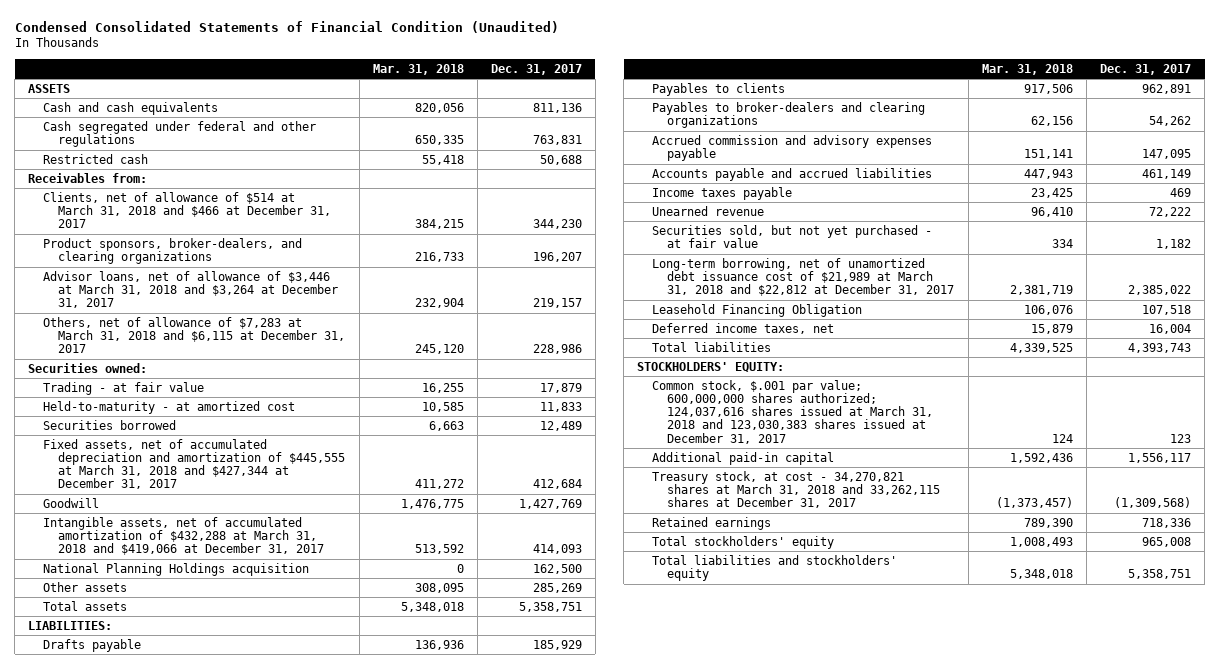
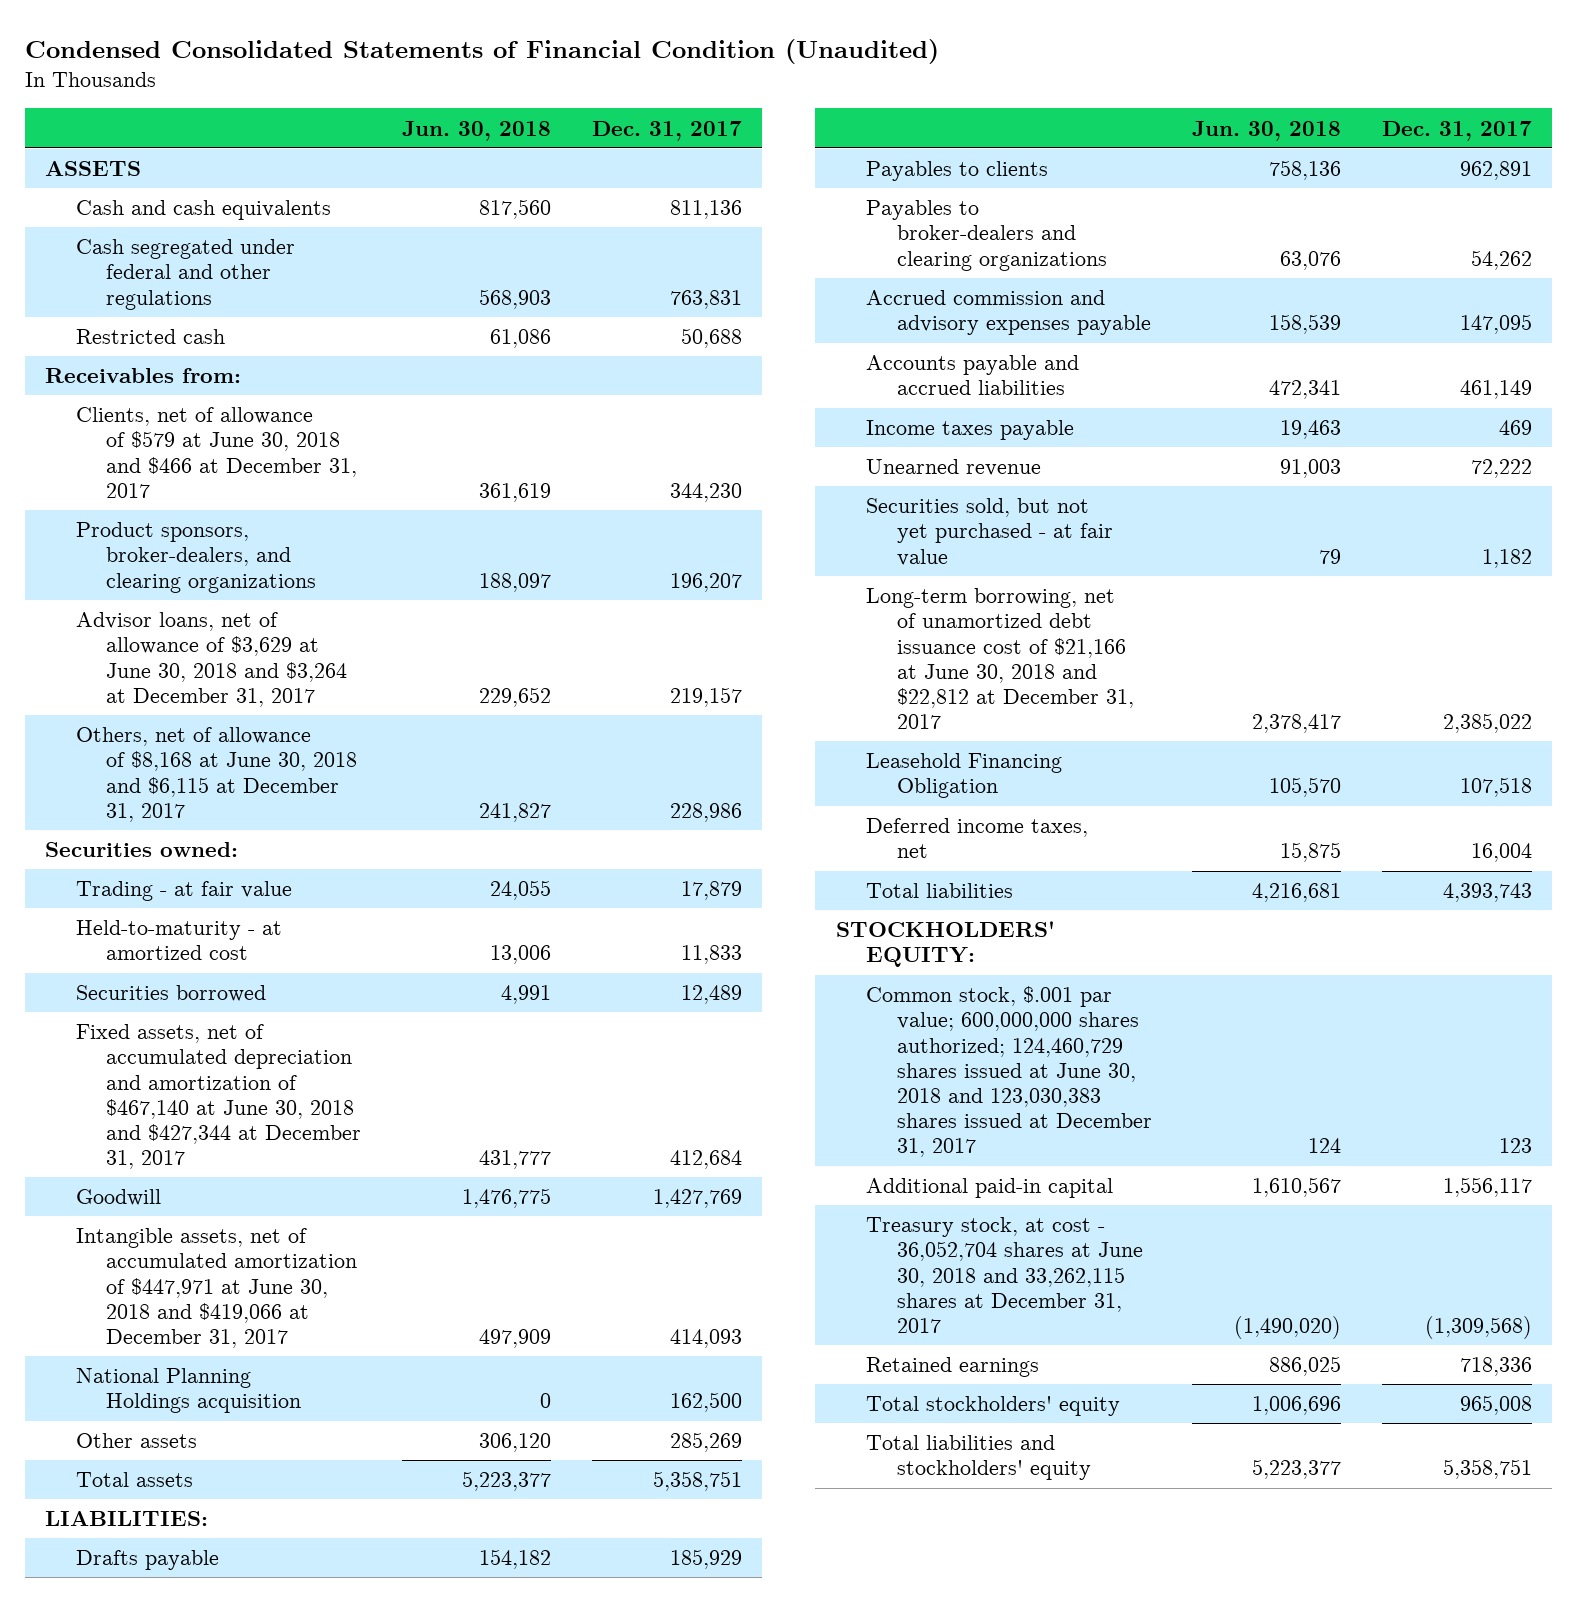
- | Mar. 31, 2018 | Dec. 31, 2017
+ | Jun. 30, 2018 | Dec. 31, 2017
- Clients, net of allowance of $514 at March 31, 2018 and $466 at December 31, 2017 | 384,215 | 344,230
+ Clients, net of allowance of $579 at June 30, 2018 and $466 at December 31, 2017 | 361,619 | 344,230
- Advisor loans, net of allowance of $3,446 at March 31, 2018 and $3,264 at December 31, 2017 | 232,904 | 219,157
- Others, net of allowance of $7,283 at March 31, 2018 and $6,115 at December 31, 2017 | 245,120 | 228,986
+ Advisor loans, net of allowance of $3,629 at June 30, 2018 and $3,264 at December 31, 2017 | 229,652 | 219,157
+ Others, net of allowance of $8,168 at June 30, 2018 and $6,115 at December 31, 2017 | 241,827 | 228,986
- Fixed assets, net of accumulated depreciation and amortization of $445,555 at March 31, 2018 and $427,344 at December 31, 2017 | 411,272 | 412,684
+ Fixed assets, net of accumulated depreciation and amortization of $467,140 at June 30, 2018 and $427,344 at December 31, 2017 | 431,777 | 412,684
- Intangible assets, net of accumulated amortization of $432,288 at March 31, 2018 and $419,066 at December 31, 2017 | 513,592 | 414,093
+ Intangible assets, net of accumulated amortization of $447,971 at June 30, 2018 and $419,066 at December 31, 2017 | 497,909 | 414,093
- Long-term borrowing, net of unamortized debt issuance cost of $21,989 at March 31, 2018 and $22,812 at December 31, 2017 | 2,381,719 | 2,385,022
+ Long-term borrowing, net of unamortized debt issuance cost of $21,166 at June 30, 2018 and $22,812 at December 31, 2017 | 2,378,417 | 2,385,022
- Common stock, $.001 par value; 600,000,000 shares authorized; 124,037,616 shares issued at March 31, 2018 and 123,030,383 shares issued at December 31, 2017 | 124 | 123
+ Common stock, $.001 par value; 600,000,000 shares authorized; 124,460,729 shares issued at June 30, 2018 and 123,030,383 shares issued at December 31, 2017 | 124 | 123
- Treasury stock, at cost - 34,270,821 shares at March 31, 2018 and 33,262,115 shares at December 31, 2017 | (1,373,457) | (1,309,568)
+ Treasury stock, at cost - 36,052,704 shares at June 30, 2018 and 33,262,115 shares at December 31, 2017 | (1,490,020) | (1,309,568)

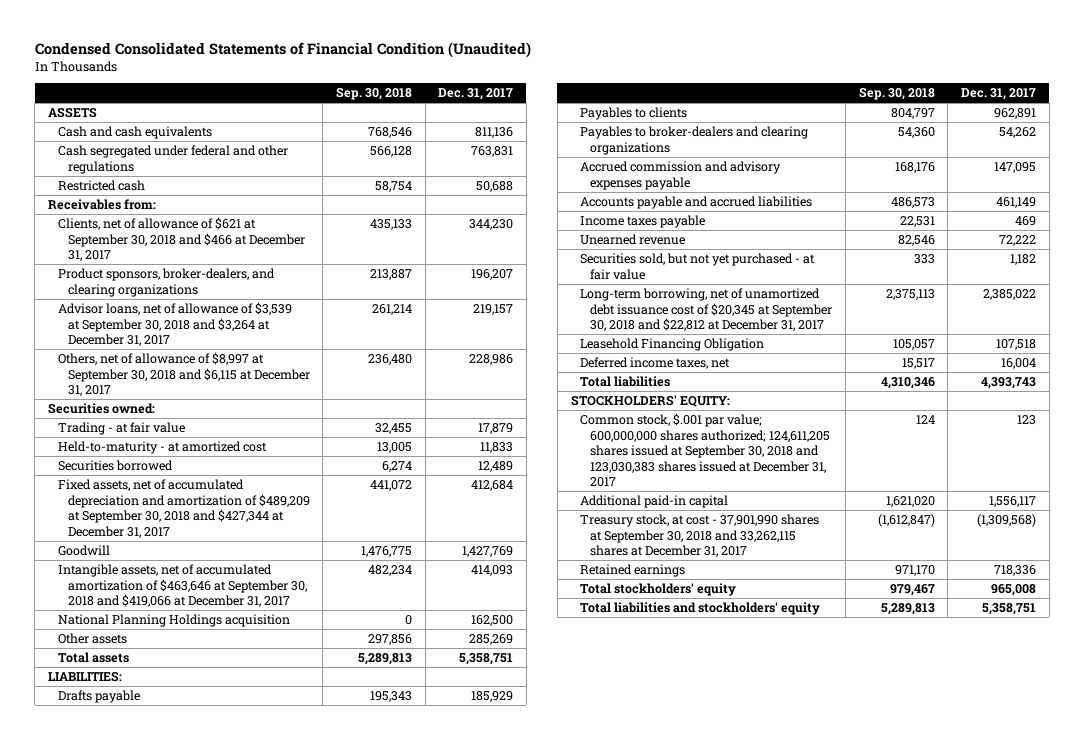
- | Jun. 30, 2018 | Dec. 31, 2017
+ | Sep. 30, 2018 | Dec. 31, 2017
- Clients, net of allowance of $579 at June 30, 2018 and $466 at December 31, 2017 | 361,619 | 344,230
+ Clients, net of allowance of $621 at September 30, 2018 and $466 at December 31, 2017 | 435,133 | 344,230
- Advisor loans, net of allowance of $3,629 at June 30, 2018 and $3,264 at December 31, 2017 | 229,652 | 219,157
- Others, net of allowance of $8,168 at June 30, 2018 and $6,115 at December 31, 2017 | 241,827 | 228,986
+ Advisor loans, net of allowance of $3,539 at September 30, 2018 and $3,264 at December 31, 2017 | 261,214 | 219,157
+ Others, net of allowance of $8,997 at September 30, 2018 and $6,115 at December 31, 2017 | 236,480 | 228,986
- Fixed assets, net of accumulated depreciation and amortization of $467,140 at June 30, 2018 and $427,344 at December 31, 2017 | 431,777 | 412,684
+ Fixed assets, net of accumulated depreciation and amortization of $489,209 at September 30, 2018 and $427,344 at December 31, 2017 | 441,072 | 412,684
- Intangible assets, net of accumulated amortization of $447,971 at June 30, 2018 and $419,066 at December 31, 2017 | 497,909 | 414,093
+ Intangible assets, net of accumulated amortization of $463,646 at September 30, 2018 and $419,066 at December 31, 2017 | 482,234 | 414,093
- Long-term borrowing, net of unamortized debt issuance cost of $21,166 at June 30, 2018 and $22,812 at December 31, 2017 | 2,378,417 | 2,385,022
+ Long-term borrowing, net of unamortized debt issuance cost of $20,345 at September 30, 2018 and $22,812 at December 31, 2017 | 2,375,113 | 2,385,022
- Common stock, $.001 par value; 600,000,000 shares authorized; 124,460,729 shares issued at June 30, 2018 and 123,030,383 shares issued at December 31, 2017 | 124 | 123
+ Common stock, $.001 par value; 600,000,000 shares authorized; 124,611,205 shares issued at September 30, 2018 and 123,030,383 shares issued at December 31, 2017 | 124 | 123
- Treasury stock, at cost - 36,052,704 shares at June 30, 2018 and 33,262,115 shares at December 31, 2017 | (1,490,020) | (1,309,568)
+ Treasury stock, at cost - 37,901,990 shares at September 30, 2018 and 33,262,115 shares at December 31, 2017 | (1,612,847) | (1,309,568)

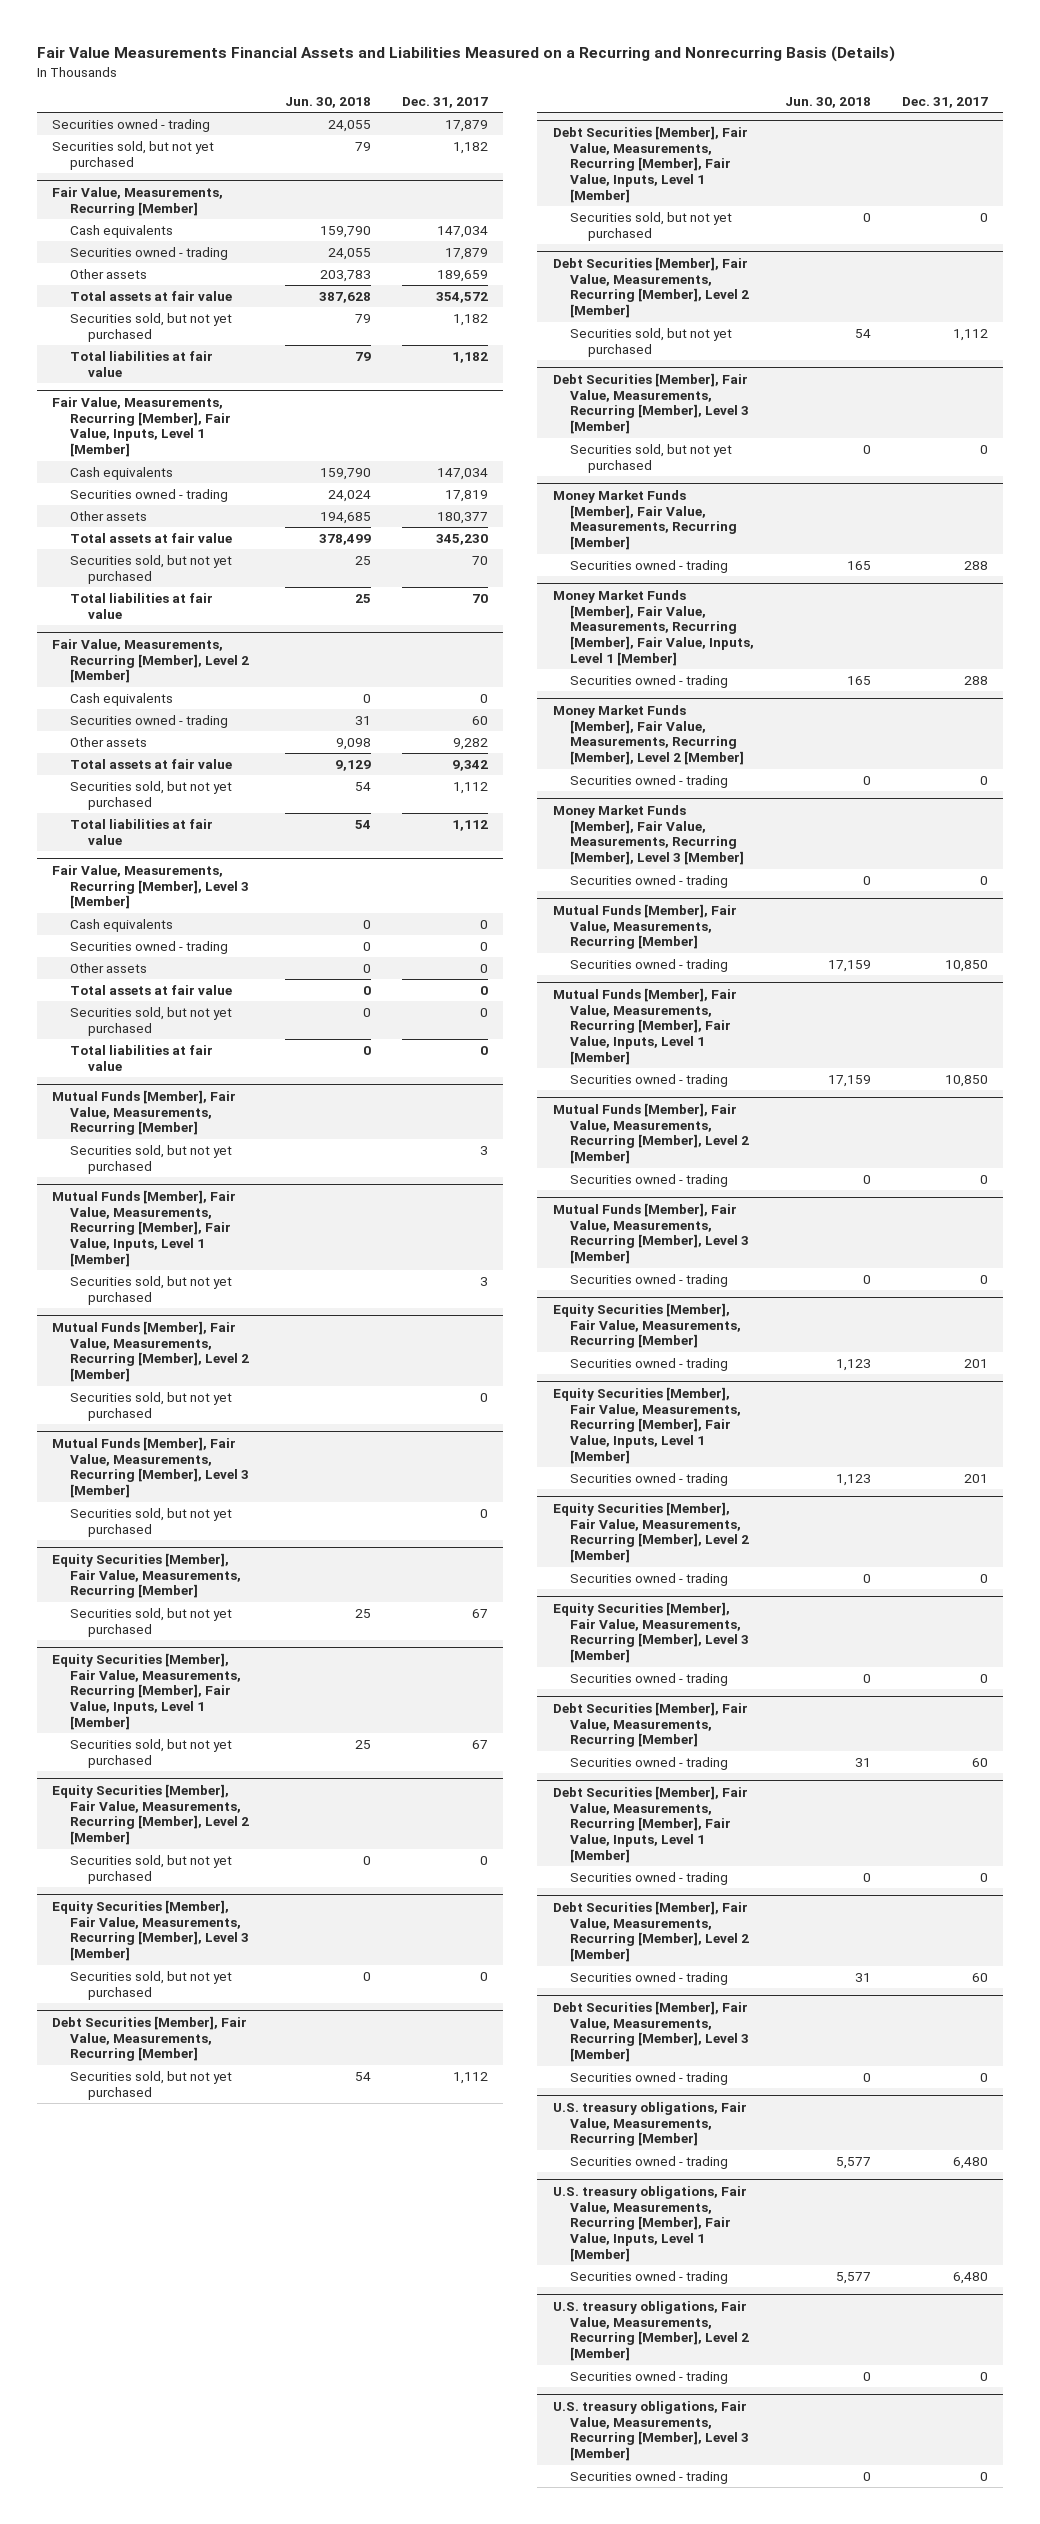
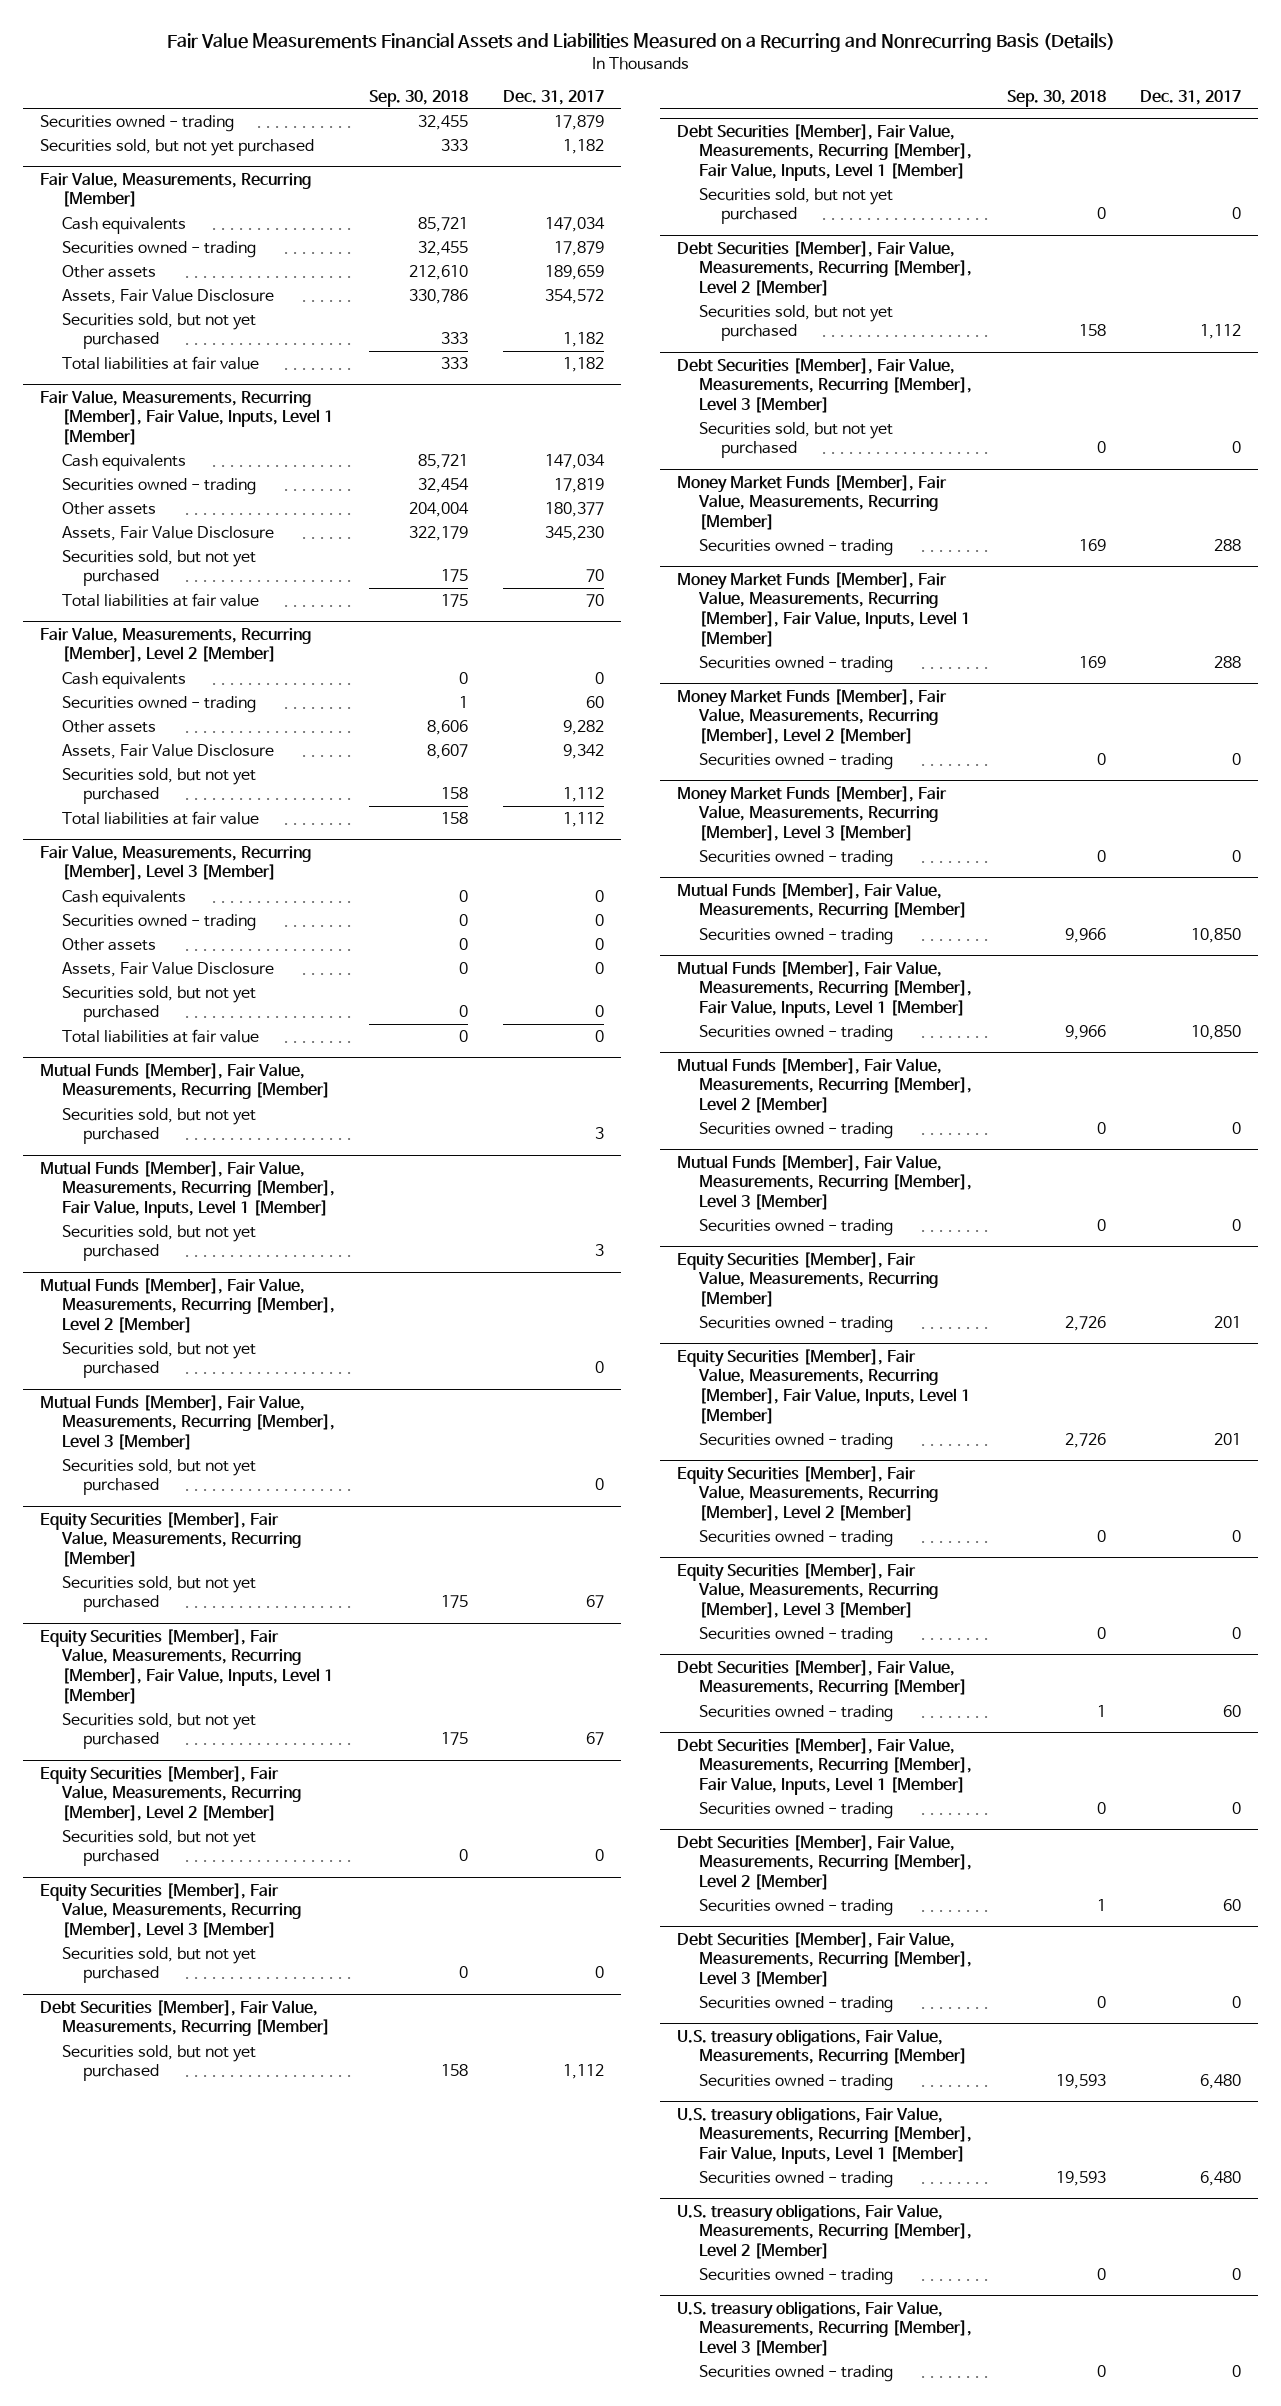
- | Jun. 30, 2018 | Dec. 31, 2017
+ | Sep. 30, 2018 | Dec. 31, 2017
@ Fair Value, Measurements, Recurring [Member]
- Total assets at fair value | 387,628 | 354,572
+ Assets, Fair Value Disclosure | 330,786 | 354,572
@ Fair Value, Measurements, Recurring [Member], Fair Value, Inputs, Level 1 [Member]
- Total assets at fair value | 378,499 | 345,230
+ Assets, Fair Value Disclosure | 322,179 | 345,230
@ Fair Value, Measurements, Recurring [Member], Level 2 [Member]
- Total assets at fair value | 9,129 | 9,342
+ Assets, Fair Value Disclosure | 8,607 | 9,342
@ Fair Value, Measurements, Recurring [Member], Level 3 [Member]
- Total assets at fair value | 0 | 0
+ Assets, Fair Value Disclosure | 0 | 0

